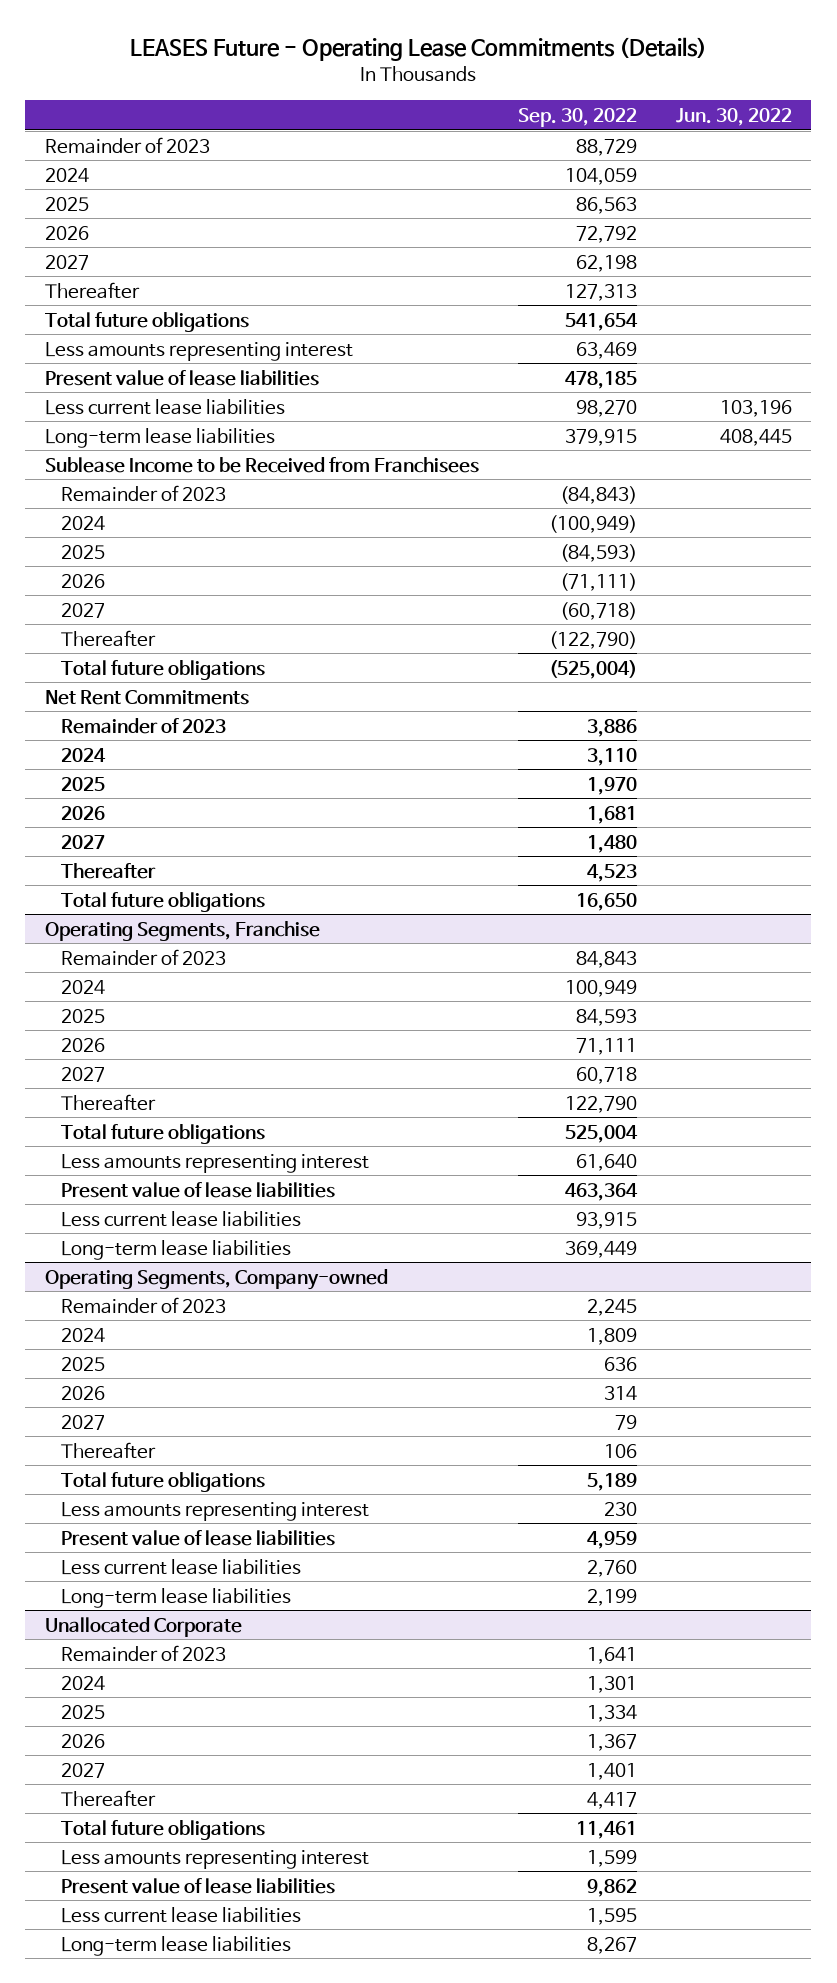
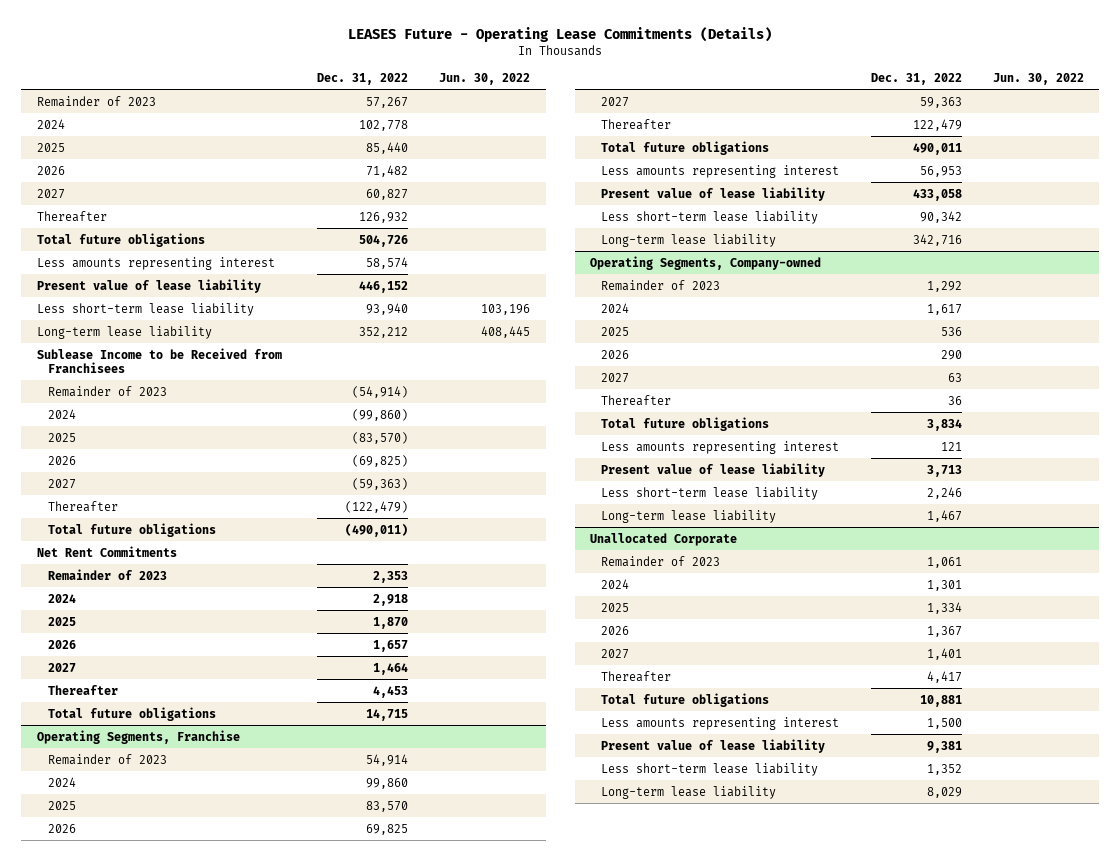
- | Sep. 30, 2022 | Jun. 30, 2022
+ | Dec. 31, 2022 | Jun. 30, 2022
- Present value of lease liabilities | 478,185 |
- Less current lease liabilities | 98,270 | 103,196
- Long-term lease liabilities | 379,915 | 408,445
+ Present value of lease liability | 446,152 |
+ Less short-term lease liability | 93,940 | 103,196
+ Long-term lease liability | 352,212 | 408,445
@ Operating Segments, Franchise
- Present value of lease liabilities | 463,364 |
- Less current lease liabilities | 93,915 |
- Long-term lease liabilities | 369,449 |
+ Present value of lease liability | 433,058 |
+ Less short-term lease liability | 90,342 |
+ Long-term lease liability | 342,716 |
@ Operating Segments, Company-owned
- Present value of lease liabilities | 4,959 |
- Less current lease liabilities | 2,760 |
- Long-term lease liabilities | 2,199 |
+ Present value of lease liability | 3,713 |
+ Less short-term lease liability | 2,246 |
+ Long-term lease liability | 1,467 |
@ Unallocated Corporate
- Present value of lease liabilities | 9,862 |
- Less current lease liabilities | 1,595 |
- Long-term lease liabilities | 8,267 |
+ Present value of lease liability | 9,381 |
+ Less short-term lease liability | 1,352 |
+ Long-term lease liability | 8,029 |

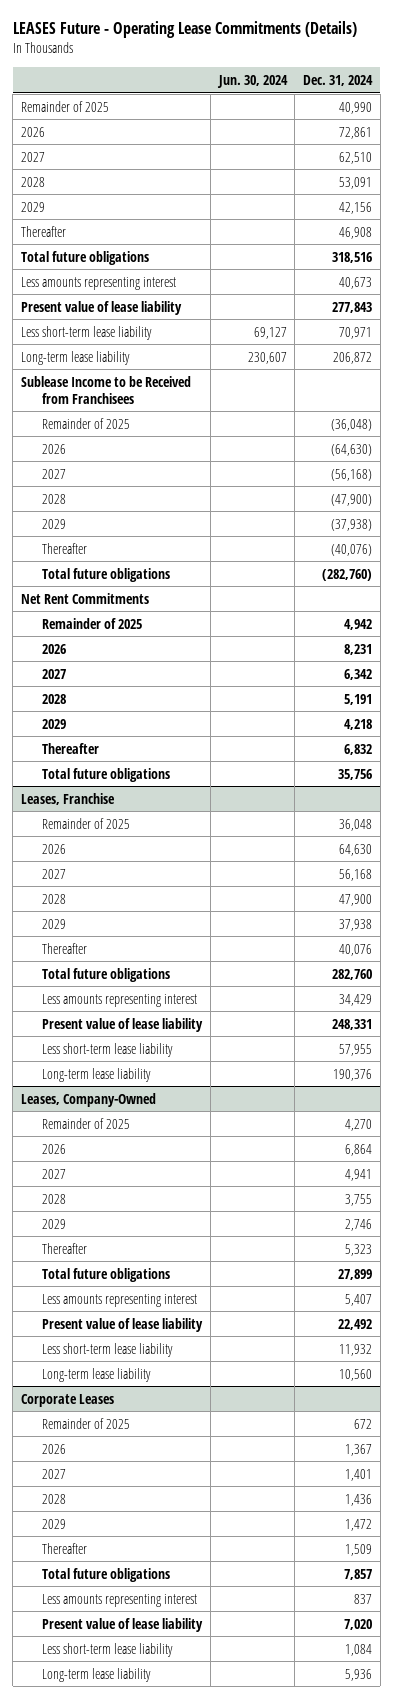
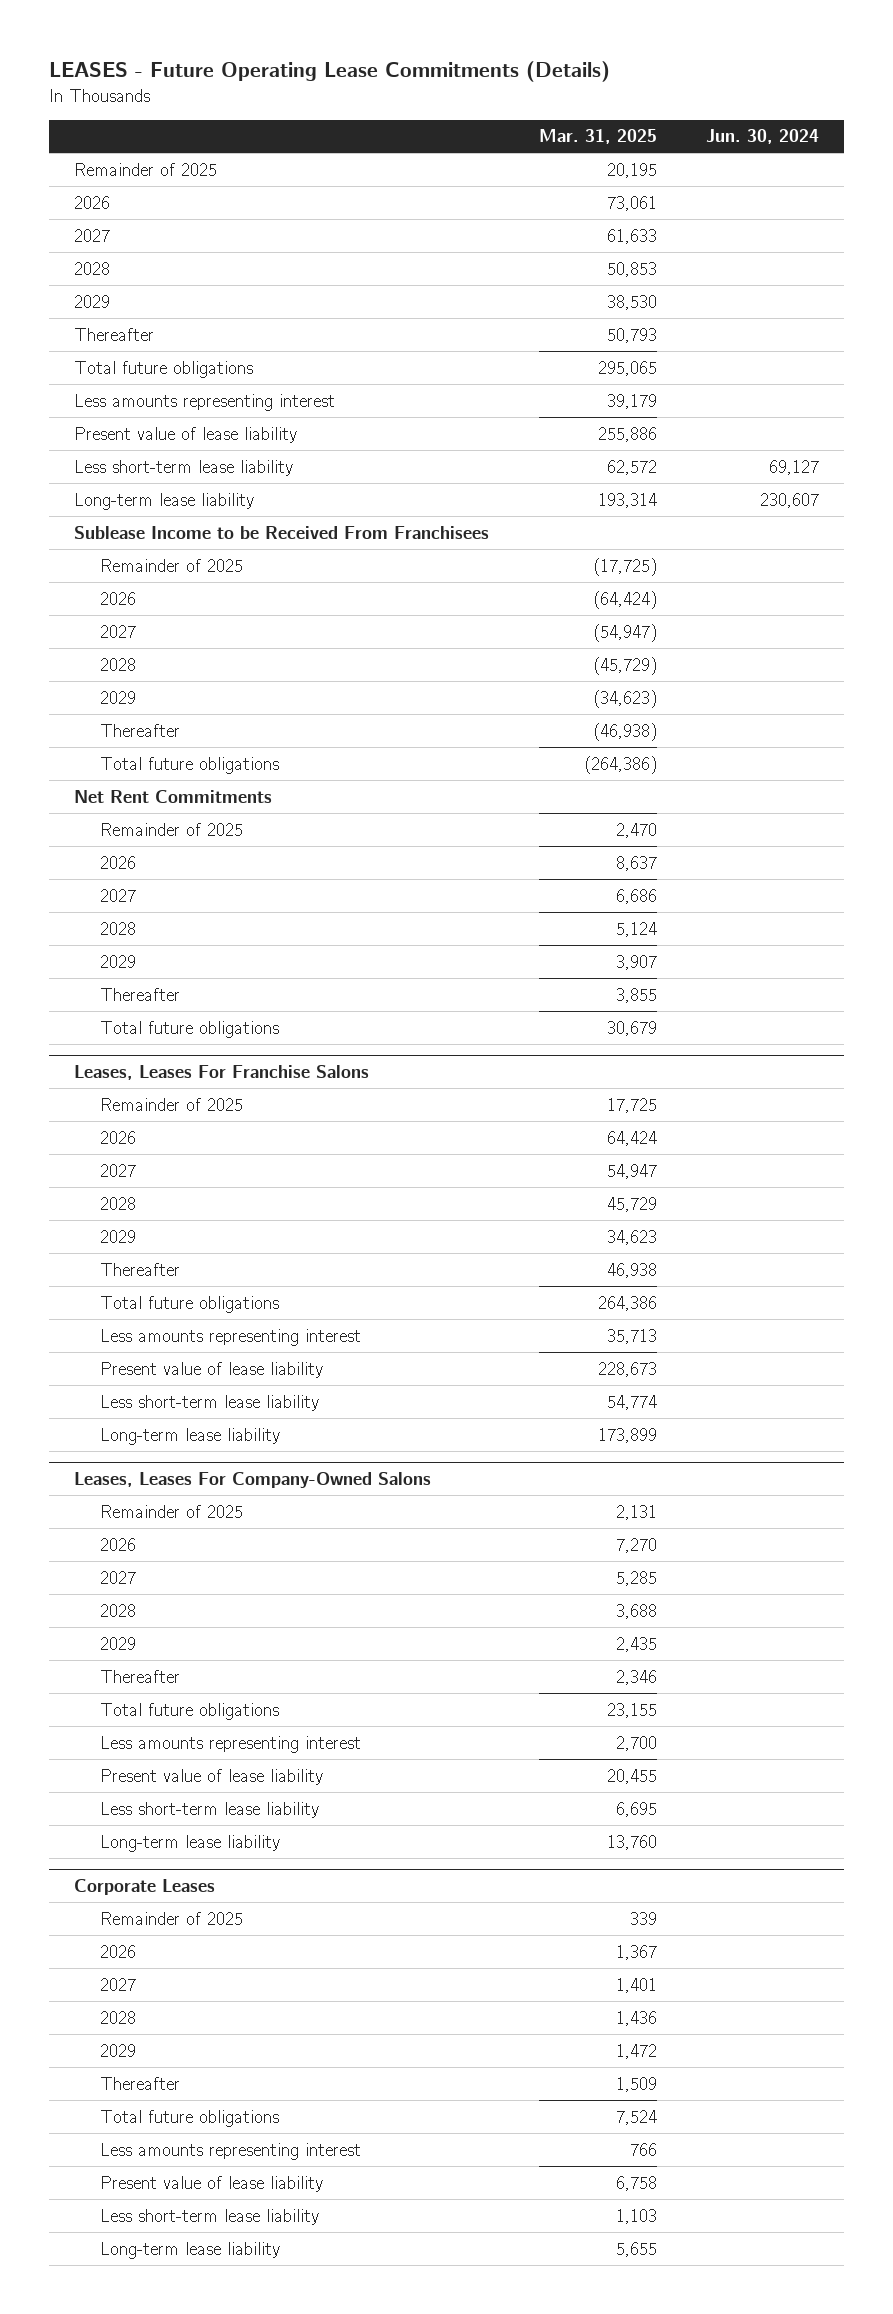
- LEASES Future - Operating Lease Commitments (Details)
+ LEASES - Future Operating Lease Commitments (Details)
- | Jun. 30, 2024 | Dec. 31, 2024
+ | Mar. 31, 2025 | Jun. 30, 2024
- Sublease Income to be Received from Franchisees
+ Sublease Income to be Received From Franchisees
- Leases, Franchise
+ Leases, Leases For Franchise Salons
- Leases, Company-Owned
+ Leases, Leases For Company-Owned Salons

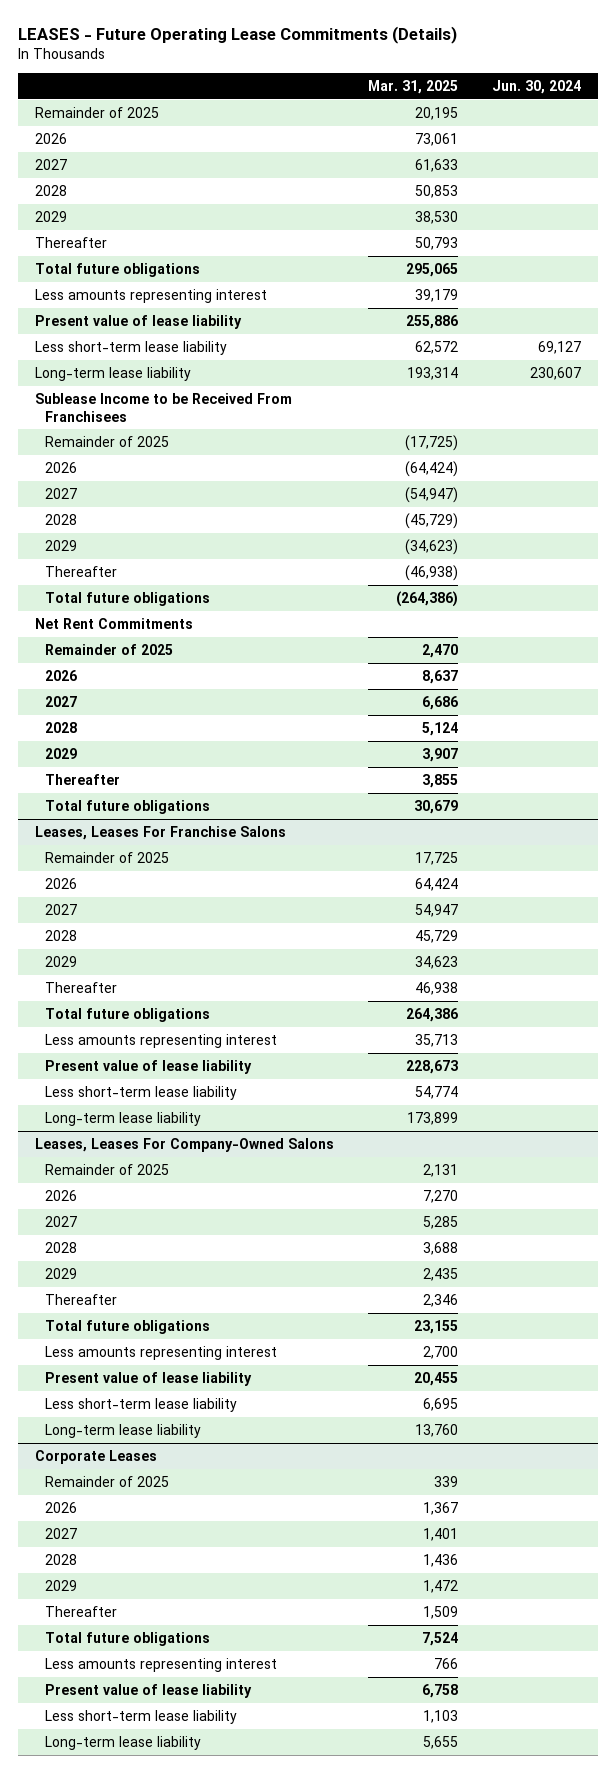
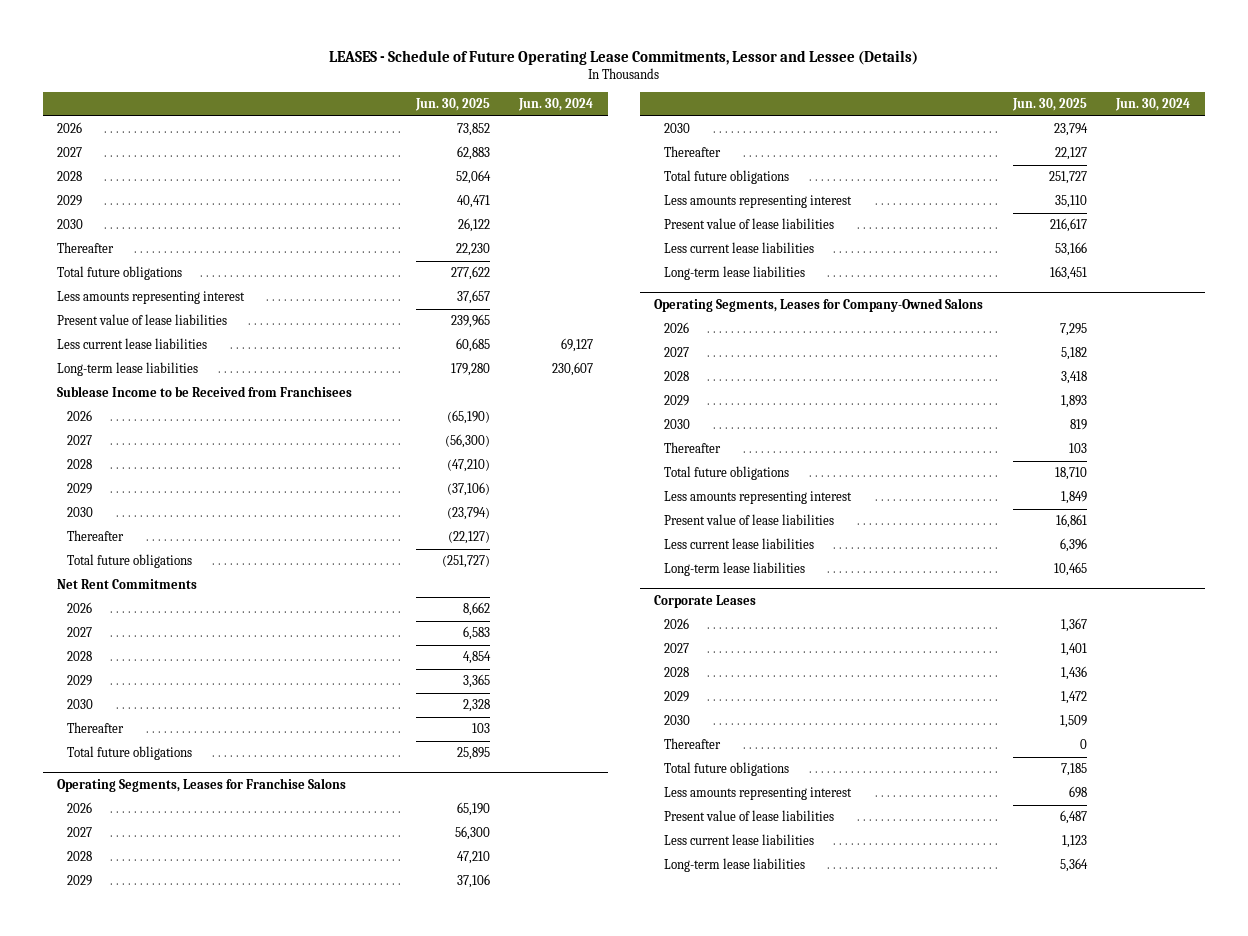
- LEASES - Future Operating Lease Commitments (Details)
+ LEASES - Schedule of Future Operating Lease Commitments, Lessor and Lessee (Details)
- | Mar. 31, 2025 | Jun. 30, 2024
+ | Jun. 30, 2025 | Jun. 30, 2024
- Remainder of 2025 | 20,195 |
+ 2030 | 26,122 |
- Present value of lease liability | 255,886 |
- Less short-term lease liability | 62,572 | 69,127
- Long-term lease liability | 193,314 | 230,607
- Sublease Income to be Received From Franchisees
- Remainder of 2025 | (17,725) |
+ Present value of lease liabilities | 239,965 |
+ Less current lease liabilities | 60,685 | 69,127
+ Long-term lease liabilities | 179,280 | 230,607
+ Sublease Income to be Received from Franchisees
+ 2030 | (23,794) |
- Remainder of 2025 | 2,470 |
+ 2030 | 2,328 |
- Leases, Leases For Franchise Salons
- Remainder of 2025 | 17,725 |
+ Operating Segments, Leases for Franchise Salons
+ 2030 | 23,794 |
- Present value of lease liability | 228,673 |
- Less short-term lease liability | 54,774 |
- Long-term lease liability | 173,899 |
- Leases, Leases For Company-Owned Salons
- Remainder of 2025 | 2,131 |
+ Present value of lease liabilities | 216,617 |
+ Less current lease liabilities | 53,166 |
+ Long-term lease liabilities | 163,451 |
+ Operating Segments, Leases for Company-Owned Salons
+ 2030 | 819 |
- Present value of lease liability | 20,455 |
- Less short-term lease liability | 6,695 |
- Long-term lease liability | 13,760 |
+ Present value of lease liabilities | 16,861 |
+ Less current lease liabilities | 6,396 |
+ Long-term lease liabilities | 10,465 |
@ Corporate Leases
- Remainder of 2025 | 339 |
+ 2030 | 1,509 |
- Present value of lease liability | 6,758 |
- Less short-term lease liability | 1,103 |
- Long-term lease liability | 5,655 |
+ Present value of lease liabilities | 6,487 |
+ Less current lease liabilities | 1,123 |
+ Long-term lease liabilities | 5,364 |

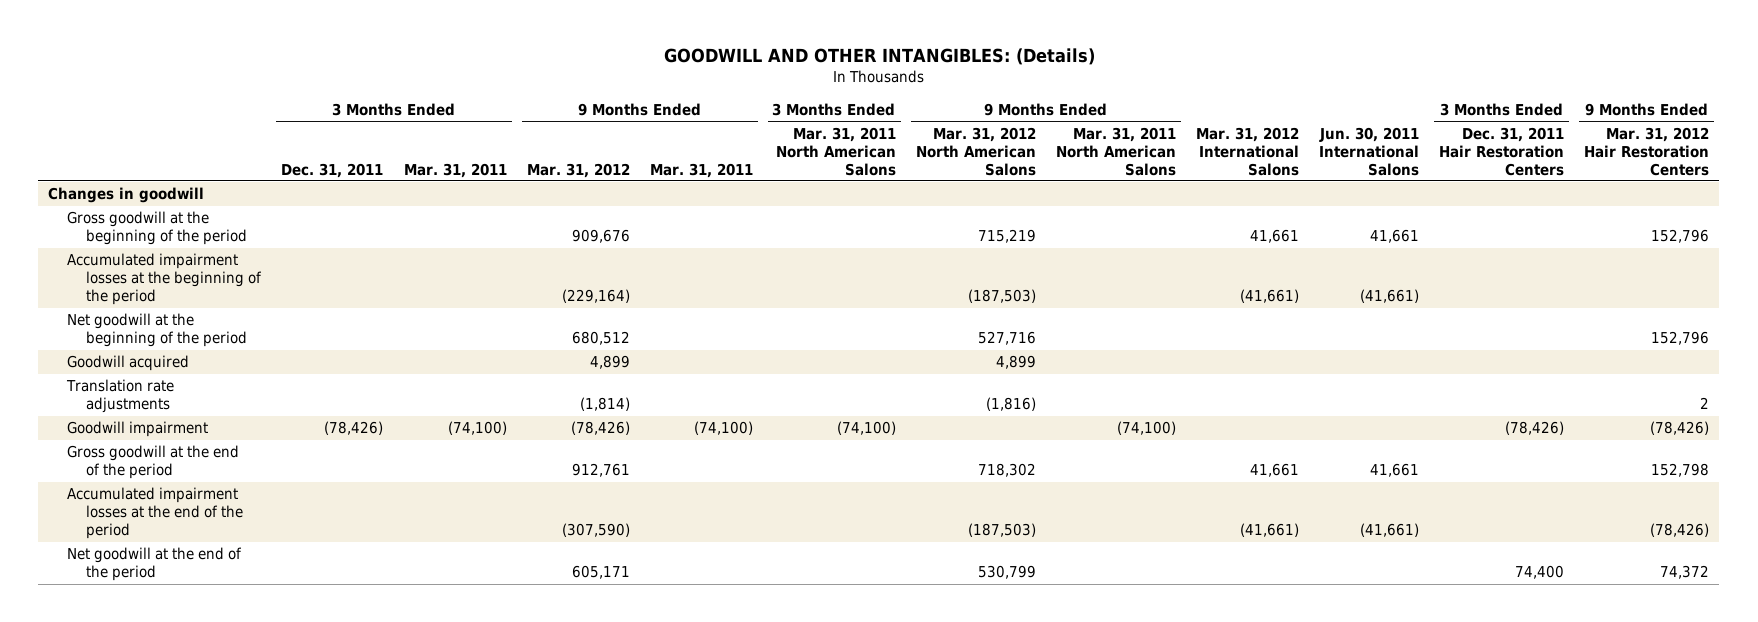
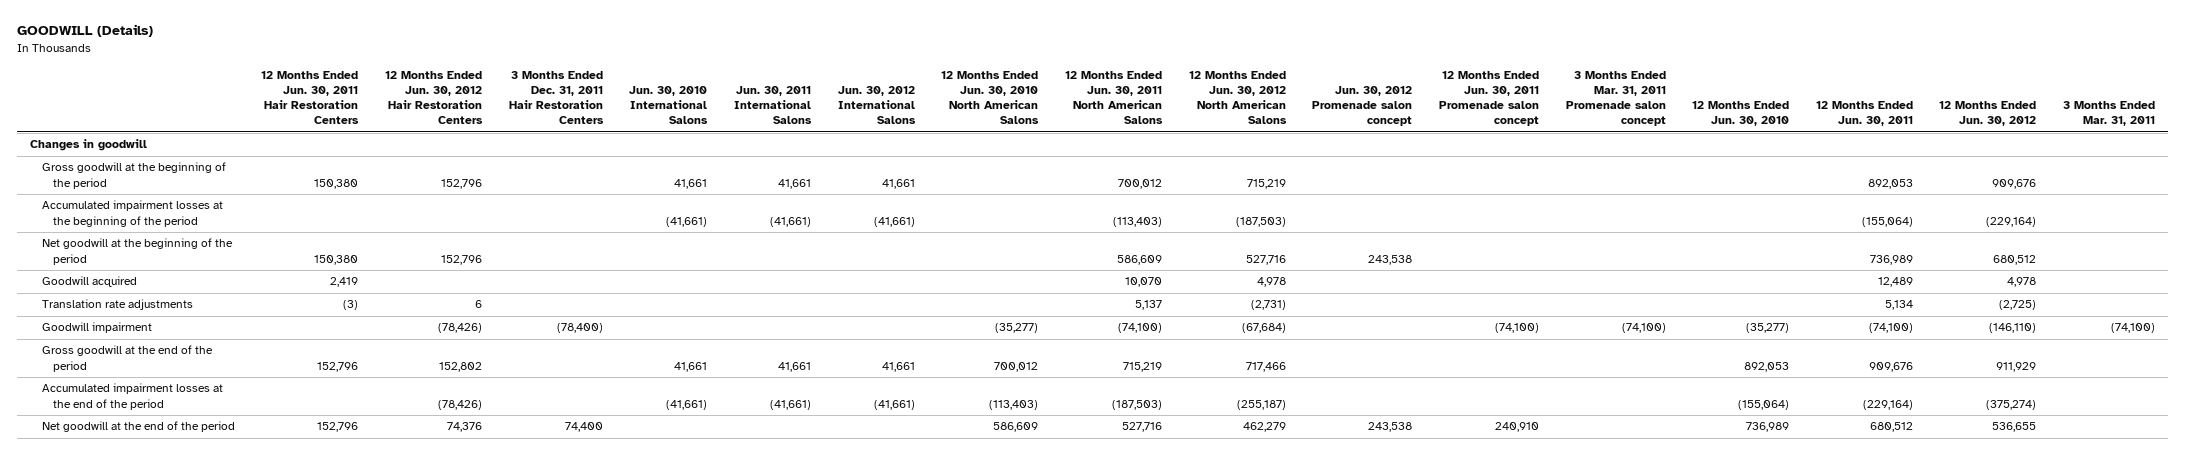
- GOODWILL AND OTHER INTANGIBLES: (Details)
+ GOODWILL (Details)
- | 3 Months Ended Dec. 31, 2011 | 3 Months Ended Mar. 31, 2011 | 9 Months Ended Mar. 31, 2012 | 9 Months Ended Mar. 31, 2011 | 3 Months Ended Mar. 31, 2011 North American Salons | 9 Months Ended Mar. 31, 2012 North American Salons | 9 Months Ended Mar. 31, 2011 North American Salons | Mar. 31, 2012 International Salons | Jun. 30, 2011 International Salons | 3 Months Ended Dec. 31, 2011 Hair Restoration Centers | 9 Months Ended Mar. 31, 2012 Hair Restoration Centers
+ | 12 Months Ended Jun. 30, 2011 Hair Restoration Centers | 12 Months Ended Jun. 30, 2012 Hair Restoration Centers | 3 Months Ended Dec. 31, 2011 Hair Restoration Centers | Jun. 30, 2010 International Salons | Jun. 30, 2011 International Salons | Jun. 30, 2012 International Salons | 12 Months Ended Jun. 30, 2010 North American Salons | 12 Months Ended Jun. 30, 2011 North American Salons | 12 Months Ended Jun. 30, 2012 North American Salons | Jun. 30, 2012 Promenade salon concept | 12 Months Ended Jun. 30, 2011 Promenade salon concept | 3 Months Ended Mar. 31, 2011 Promenade salon concept | 12 Months Ended Jun. 30, 2010 | 12 Months Ended Jun. 30, 2011 | 12 Months Ended Jun. 30, 2012 | 3 Months Ended Mar. 31, 2011
- Goodwill impairment | (78,426) | (74,100) | (78,426) | (74,100) | (74,100) | | (74,100) | | | (78,426) | (78,426)
+ Goodwill impairment | | (78,426) | (78,400) | | | | (35,277) | (74,100) | (67,684) | | (74,100) | (74,100) | (35,277) | (74,100) | (146,110) | (74,100)

